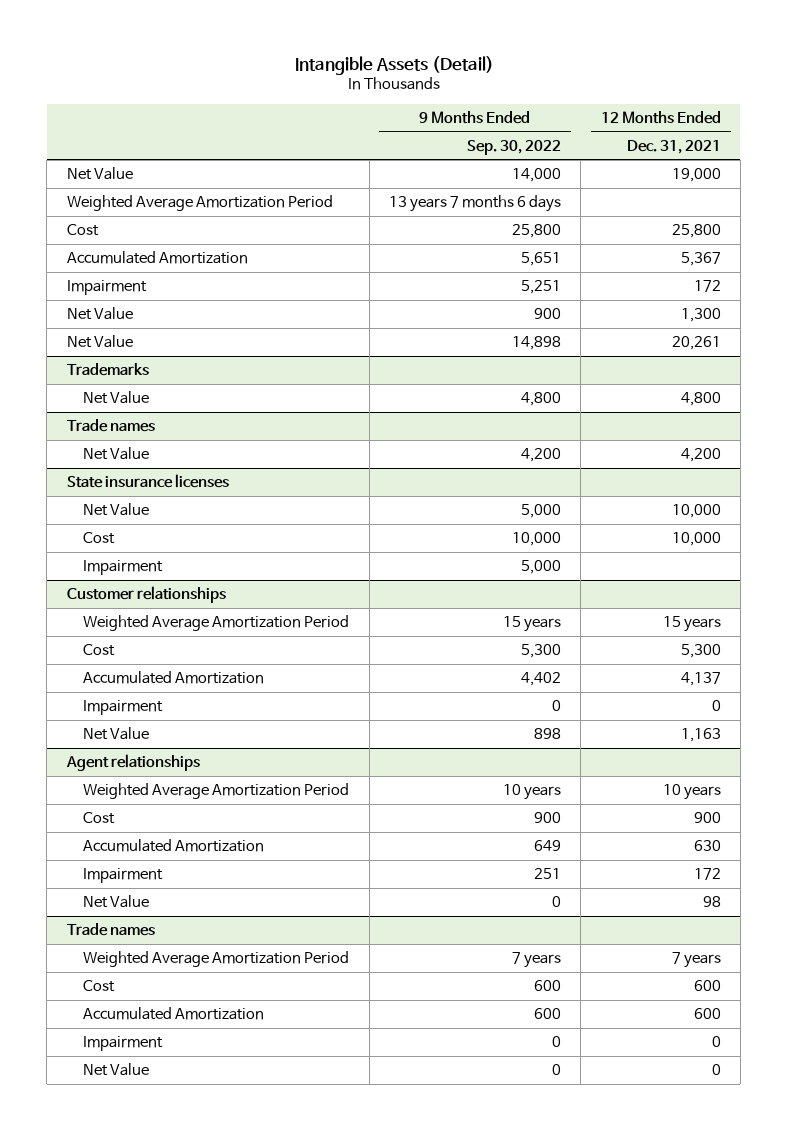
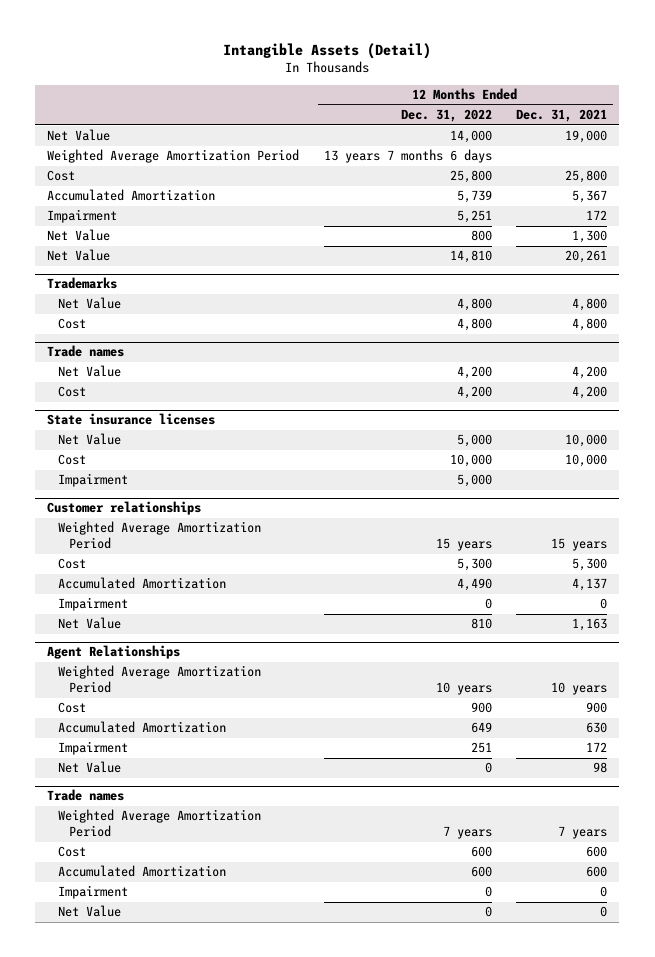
- | 9 Months Ended Sep. 30, 2022 | 12 Months Ended Dec. 31, 2021
+ | 12 Months Ended Dec. 31, 2022 | 12 Months Ended Dec. 31, 2021
@ Trademarks
+ Cost | 4,800 | 4,800
@ Trade names
+ Cost | 4,200 | 4,200
- Agent relationships
+ Agent Relationships

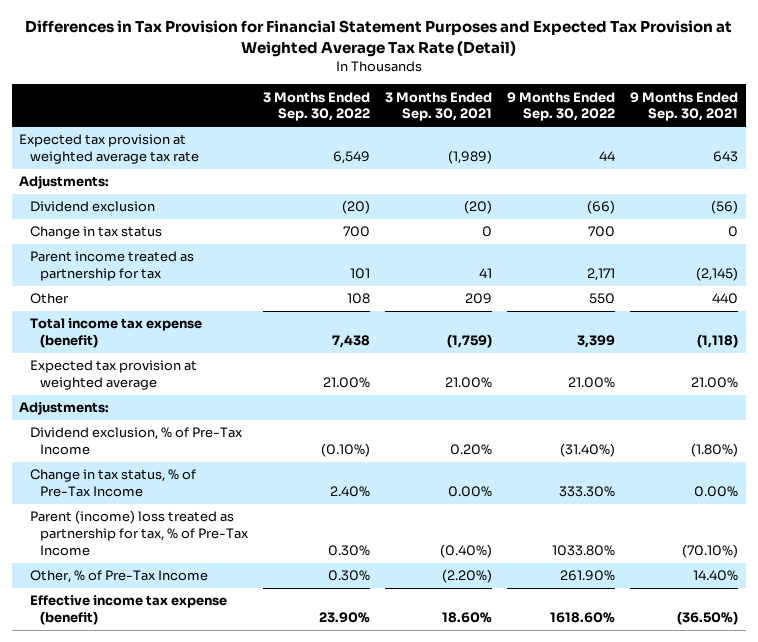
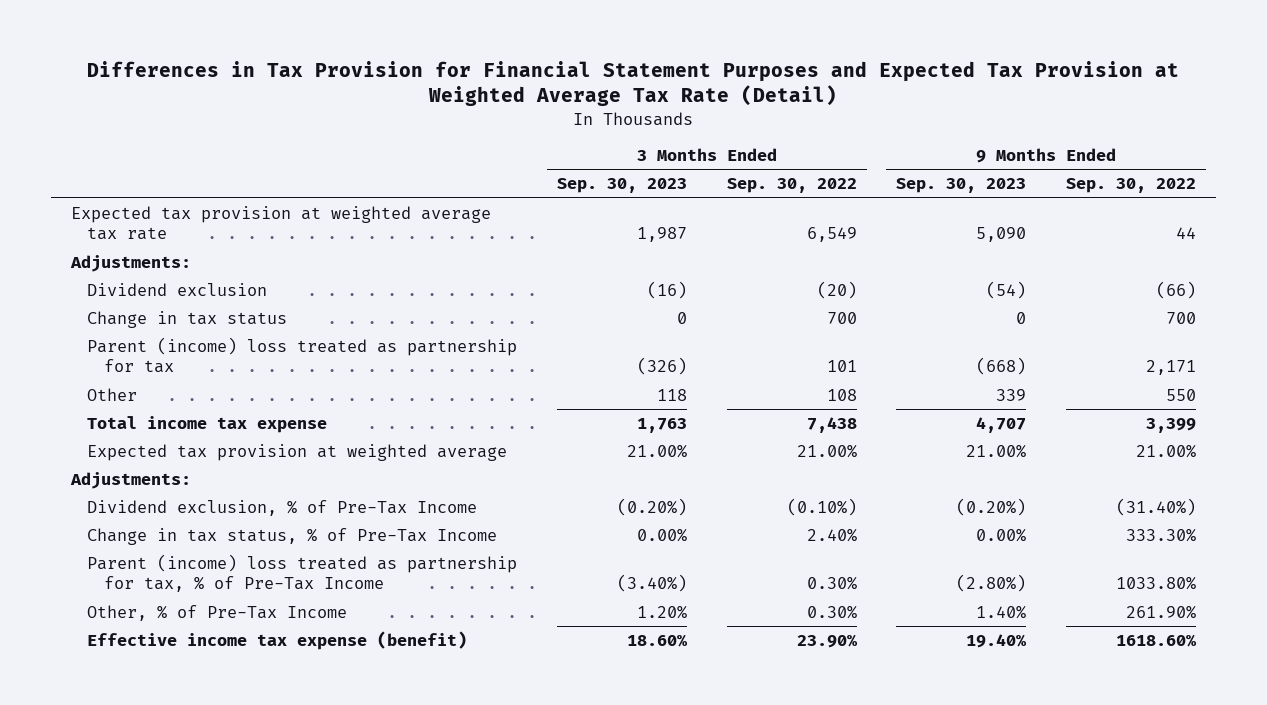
- | 3 Months Ended Sep. 30, 2022 | 3 Months Ended Sep. 30, 2021 | 9 Months Ended Sep. 30, 2022 | 9 Months Ended Sep. 30, 2021
+ | 3 Months Ended Sep. 30, 2023 | 3 Months Ended Sep. 30, 2022 | 9 Months Ended Sep. 30, 2023 | 9 Months Ended Sep. 30, 2022
- Parent income treated as partnership for tax | 101 | 41 | 2,171 | (2,145)
+ Parent (income) loss treated as partnership for tax | (326) | 101 | (668) | 2,171
- Total income tax expense (benefit) | 7,438 | (1,759) | 3,399 | (1,118)
+ Total income tax expense | 1,763 | 7,438 | 4,707 | 3,399

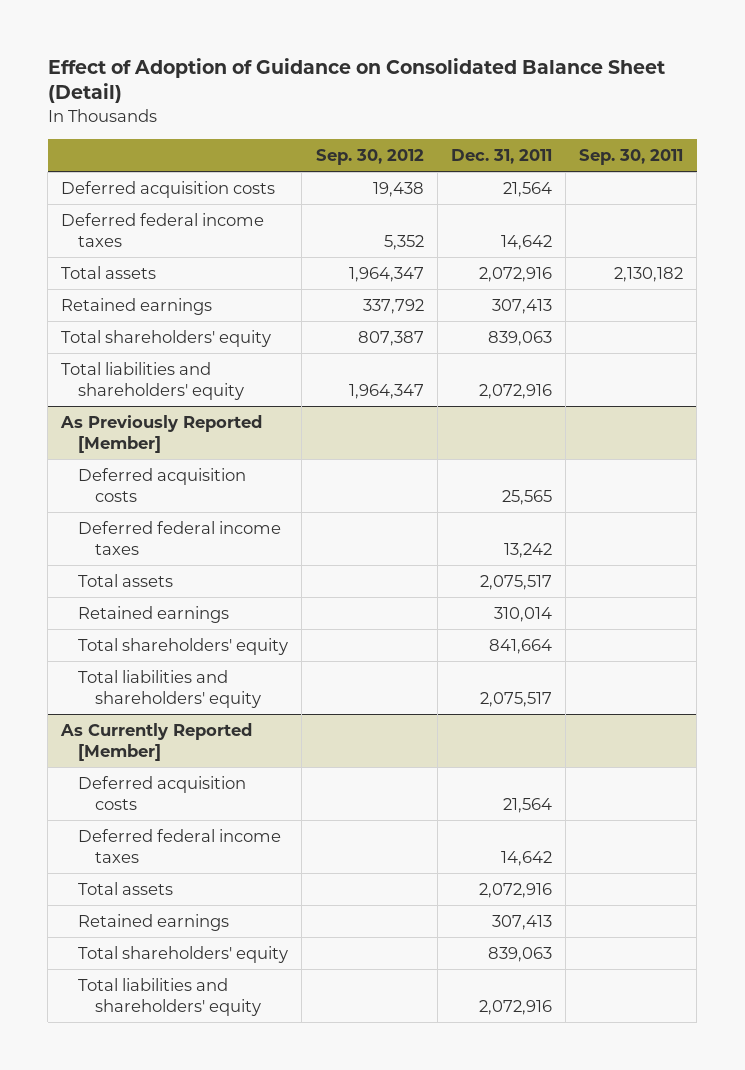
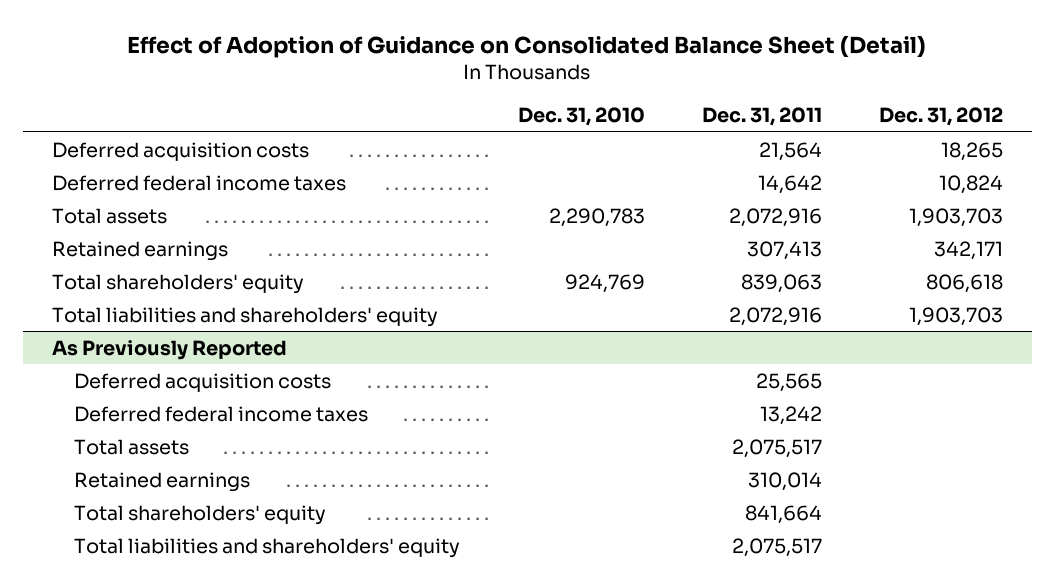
- | Sep. 30, 2012 | Dec. 31, 2011 | Sep. 30, 2011
+ | Dec. 31, 2010 | Dec. 31, 2011 | Dec. 31, 2012
- As Previously Reported [Member]
+ As Previously Reported
- As Currently Reported [Member]
- Deferred acquisition costs | | 21,564 |
- Deferred federal income taxes | | 14,642 |
- Total assets | | 2,072,916 |
- Retained earnings | | 307,413 |
- Total shareholders' equity | | 839,063 |
- Total liabilities and shareholders' equity | | 2,072,916 |

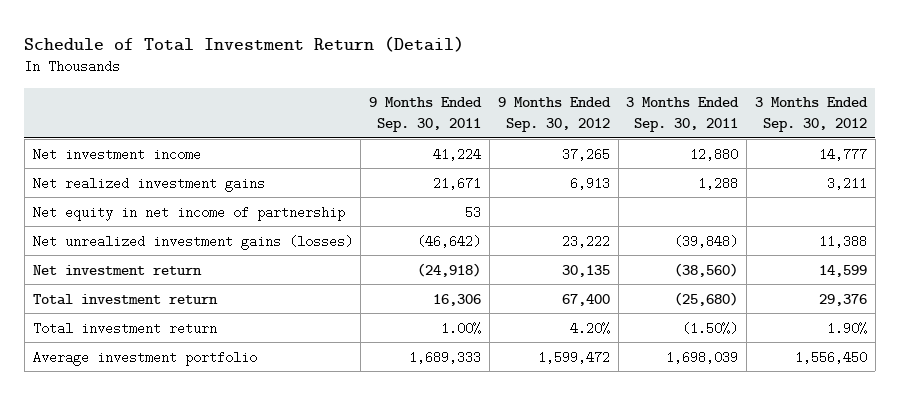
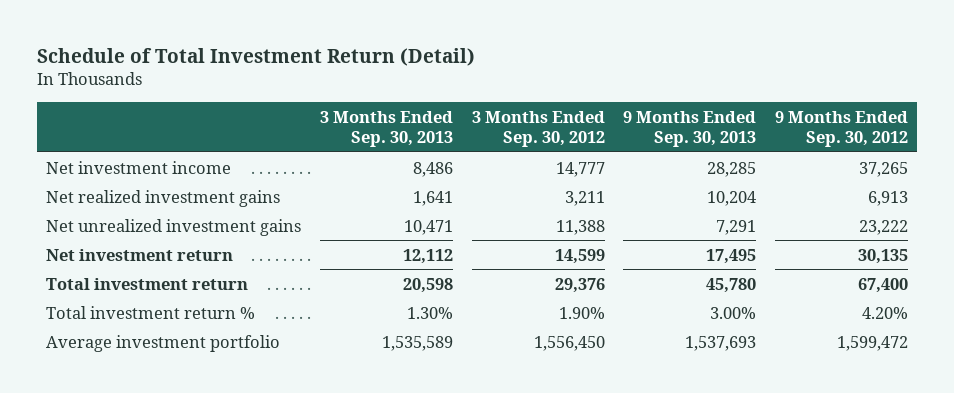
- | 9 Months Ended Sep. 30, 2011 | 9 Months Ended Sep. 30, 2012 | 3 Months Ended Sep. 30, 2011 | 3 Months Ended Sep. 30, 2012
+ | 3 Months Ended Sep. 30, 2013 | 3 Months Ended Sep. 30, 2012 | 9 Months Ended Sep. 30, 2013 | 9 Months Ended Sep. 30, 2012
- Net equity in net income of partnership | 53 | | |
- Net unrealized investment gains (losses) | (46,642) | 23,222 | (39,848) | 11,388
+ Net unrealized investment gains | 10,471 | 11,388 | 7,291 | 23,222
- Total investment return | 1.00% | 4.20% | (1.50%) | 1.90%
+ Total investment return % | 1.30% | 1.90% | 3.00% | 4.20%

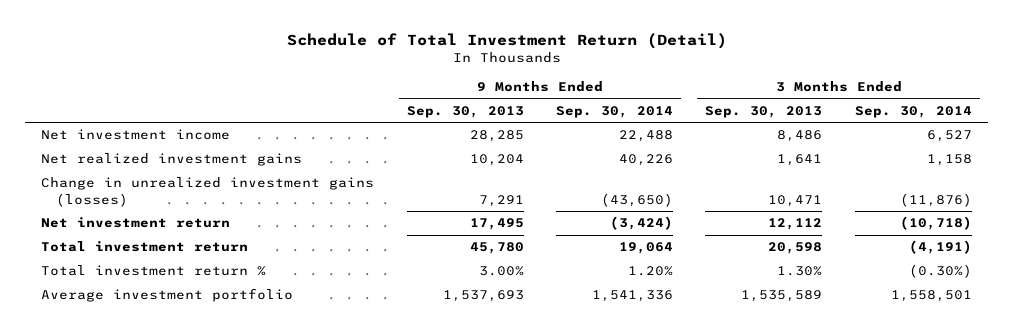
- | 3 Months Ended Sep. 30, 2013 | 3 Months Ended Sep. 30, 2012 | 9 Months Ended Sep. 30, 2013 | 9 Months Ended Sep. 30, 2012
+ | 9 Months Ended Sep. 30, 2013 | 9 Months Ended Sep. 30, 2014 | 3 Months Ended Sep. 30, 2013 | 3 Months Ended Sep. 30, 2014
- Net unrealized investment gains | 10,471 | 11,388 | 7,291 | 23,222
+ Change in unrealized investment gains (losses) | 7,291 | (43,650) | 10,471 | (11,876)

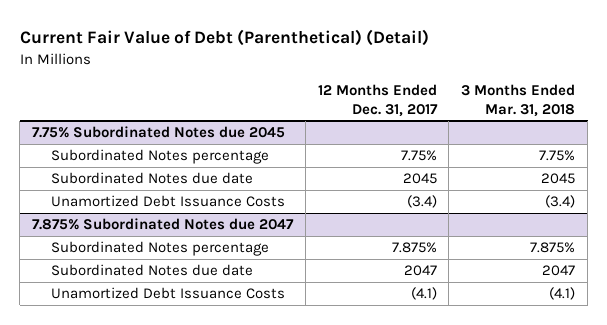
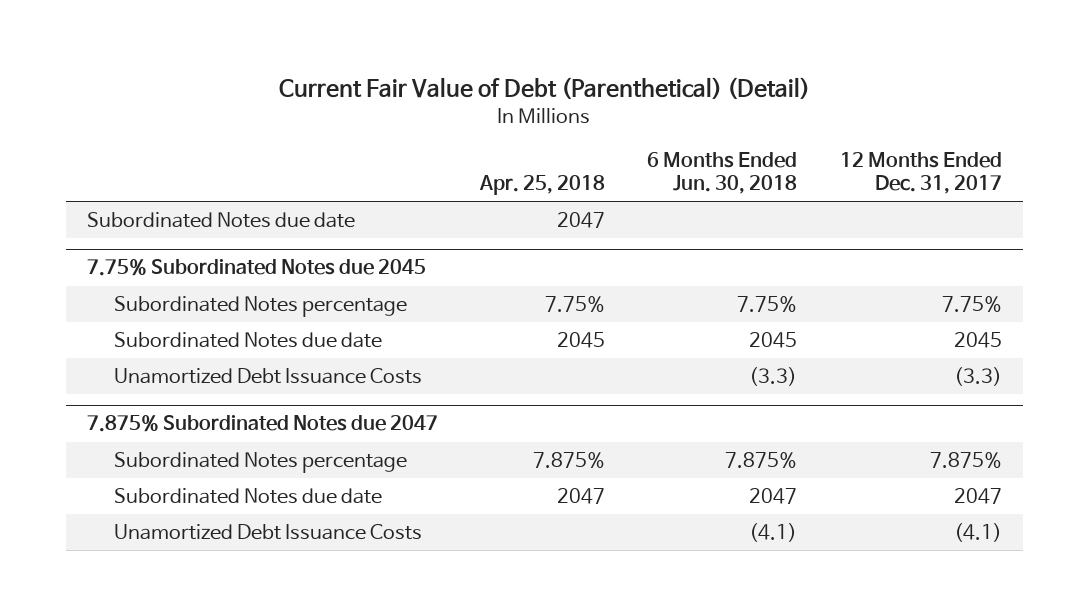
- | 12 Months Ended Dec. 31, 2017 | 3 Months Ended Mar. 31, 2018
+ | Apr. 25, 2018 | 6 Months Ended Jun. 30, 2018 | 12 Months Ended Dec. 31, 2017
+ Subordinated Notes due date | 2047 | |
@ 7.75% Subordinated Notes due 2045
- Unamortized Debt Issuance Costs | (3.4) | (3.4)
+ Unamortized Debt Issuance Costs | | (3.3) | (3.3)

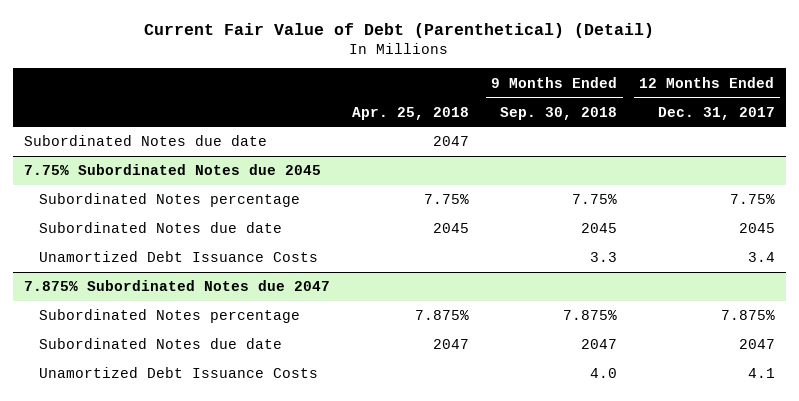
- | Apr. 25, 2018 | 6 Months Ended Jun. 30, 2018 | 12 Months Ended Dec. 31, 2017
+ | Apr. 25, 2018 | 9 Months Ended Sep. 30, 2018 | 12 Months Ended Dec. 31, 2017
@ 7.75% Subordinated Notes due 2045
- Unamortized Debt Issuance Costs | | (3.3) | (3.3)
+ Unamortized Debt Issuance Costs | | 3.3 | 3.4
@ 7.875% Subordinated Notes due 2047
- Unamortized Debt Issuance Costs | | (4.1) | (4.1)
+ Unamortized Debt Issuance Costs | | 4.0 | 4.1

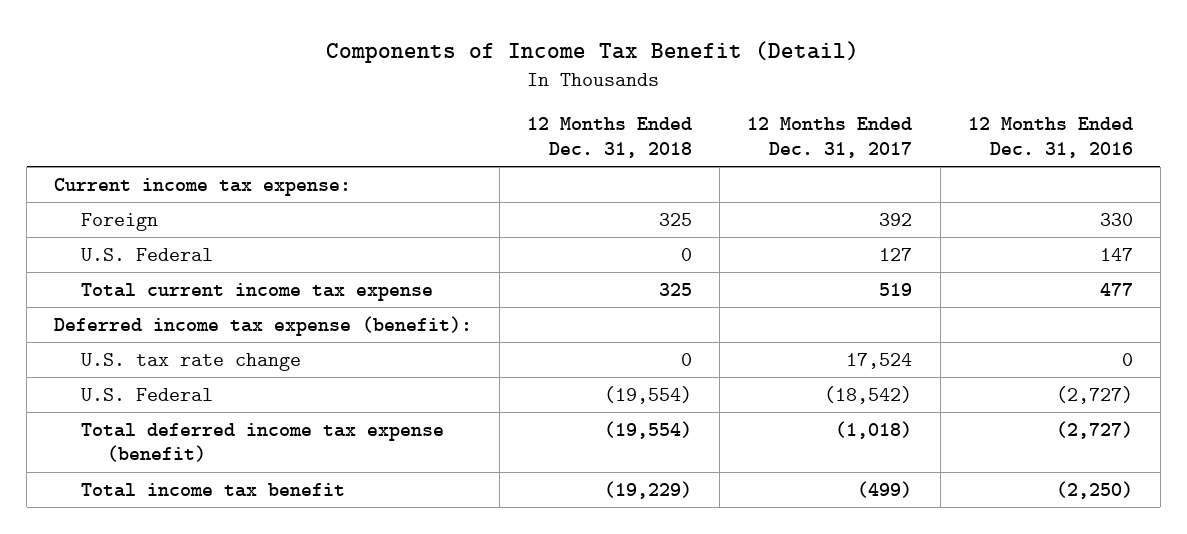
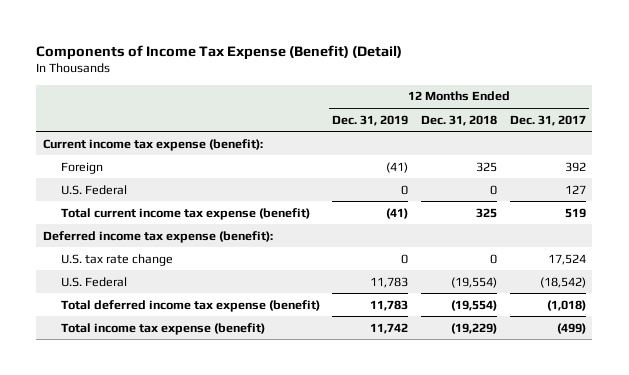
- Components of Income Tax Benefit (Detail)
+ Components of Income Tax Expense (Benefit) (Detail)
- | 12 Months Ended Dec. 31, 2018 | 12 Months Ended Dec. 31, 2017 | 12 Months Ended Dec. 31, 2016
+ | 12 Months Ended Dec. 31, 2019 | 12 Months Ended Dec. 31, 2018 | 12 Months Ended Dec. 31, 2017
- Current income tax expense:
+ Current income tax expense (benefit):
- Total current income tax expense | 325 | 519 | 477
+ Total current income tax expense (benefit) | (41) | 325 | 519
- Total income tax benefit | (19,229) | (499) | (2,250)
+ Total income tax expense (benefit) | 11,742 | (19,229) | (499)

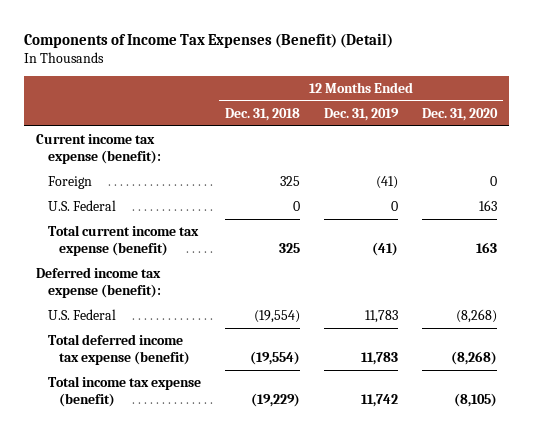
- Components of Income Tax Expense (Benefit) (Detail)
+ Components of Income Tax Expenses (Benefit) (Detail)
- | 12 Months Ended Dec. 31, 2019 | 12 Months Ended Dec. 31, 2018 | 12 Months Ended Dec. 31, 2017
+ | 12 Months Ended Dec. 31, 2018 | 12 Months Ended Dec. 31, 2019 | 12 Months Ended Dec. 31, 2020
- U.S. tax rate change | 0 | 0 | 17,524

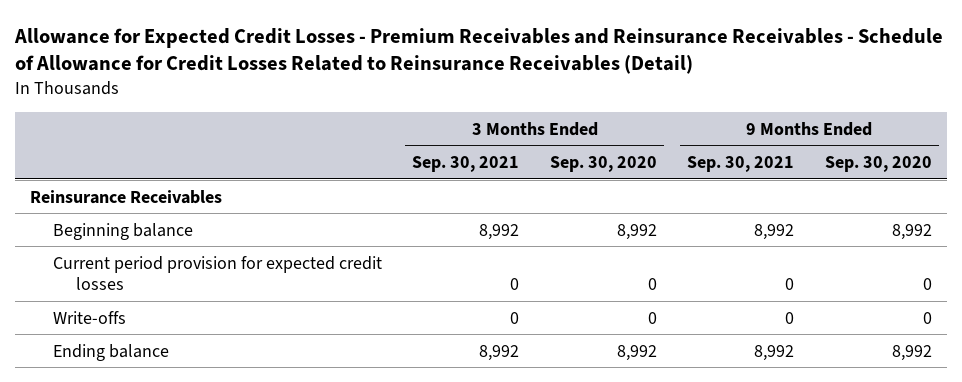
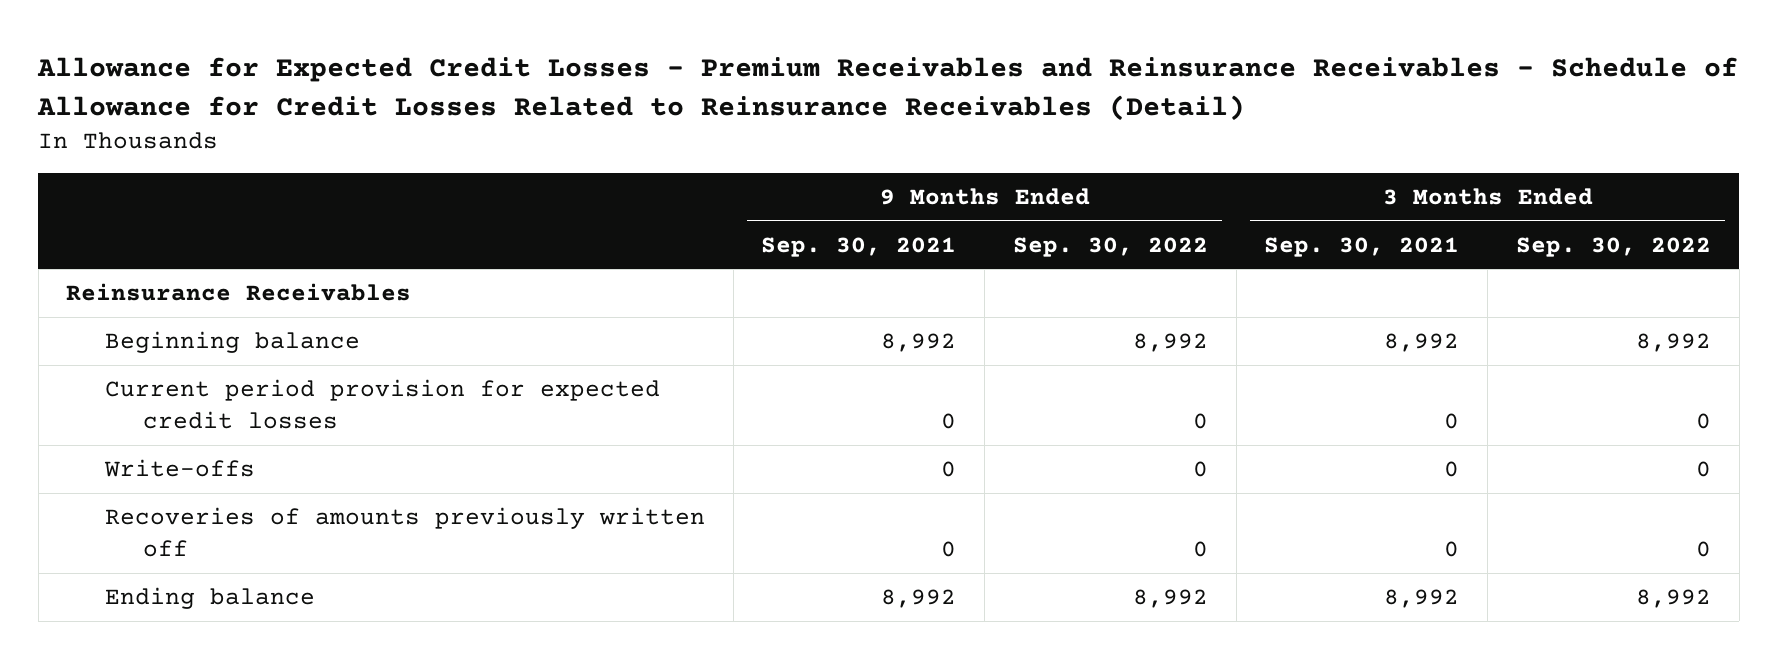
- | 3 Months Ended Sep. 30, 2021 | 3 Months Ended Sep. 30, 2020 | 9 Months Ended Sep. 30, 2021 | 9 Months Ended Sep. 30, 2020
+ | 9 Months Ended Sep. 30, 2021 | 9 Months Ended Sep. 30, 2022 | 3 Months Ended Sep. 30, 2021 | 3 Months Ended Sep. 30, 2022
+ Recoveries of amounts previously written off | 0 | 0 | 0 | 0

